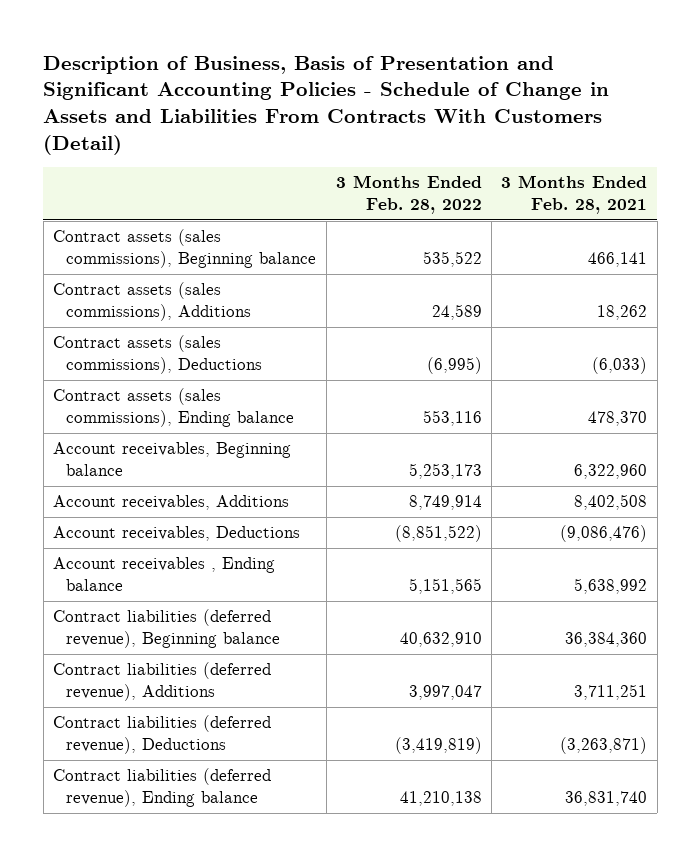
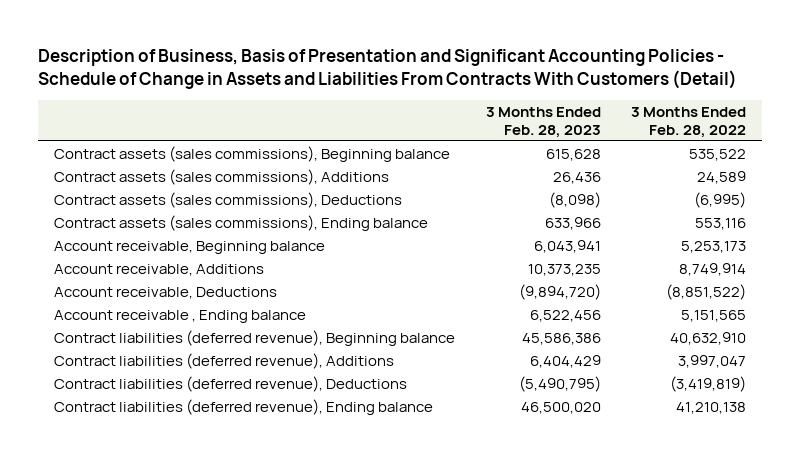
- | 3 Months Ended Feb. 28, 2022 | 3 Months Ended Feb. 28, 2021
+ | 3 Months Ended Feb. 28, 2023 | 3 Months Ended Feb. 28, 2022
- Account receivables, Beginning balance | 5,253,173 | 6,322,960
- Account receivables, Additions | 8,749,914 | 8,402,508
- Account receivables, Deductions | (8,851,522) | (9,086,476)
- Account receivables , Ending balance | 5,151,565 | 5,638,992
+ Account receivable, Beginning balance | 6,043,941 | 5,253,173
+ Account receivable, Additions | 10,373,235 | 8,749,914
+ Account receivable, Deductions | (9,894,720) | (8,851,522)
+ Account receivable , Ending balance | 6,522,456 | 5,151,565

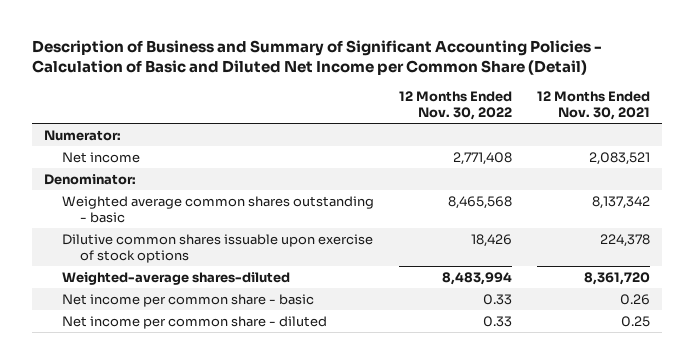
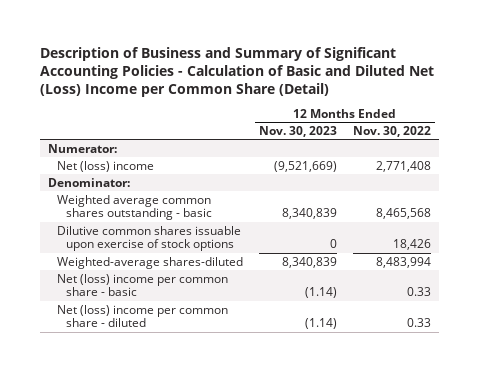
- Description of Business and Summary of Significant Accounting Policies - Calculation of Basic and Diluted Net Income per Common Share (Detail)
+ Description of Business and Summary of Significant Accounting Policies - Calculation of Basic and Diluted Net (Loss) Income per Common Share (Detail)
- | 12 Months Ended Nov. 30, 2022 | 12 Months Ended Nov. 30, 2021
+ | 12 Months Ended Nov. 30, 2023 | 12 Months Ended Nov. 30, 2022
- Net income | 2,771,408 | 2,083,521
+ Net (loss) income | (9,521,669) | 2,771,408
- Net income per common share - basic | 0.33 | 0.26
- Net income per common share - diluted | 0.33 | 0.25
+ Net (loss) income per common share - basic | (1.14) | 0.33
+ Net (loss) income per common share - diluted | (1.14) | 0.33

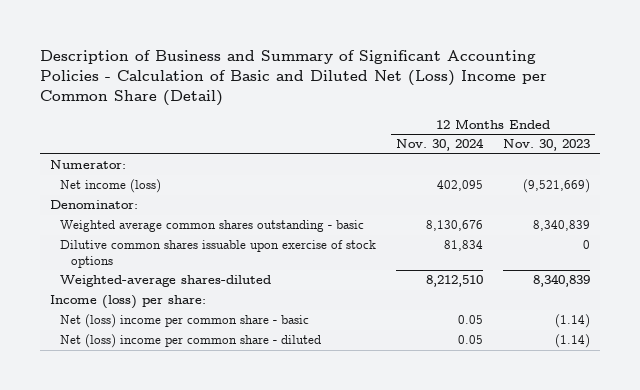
- | 12 Months Ended Nov. 30, 2023 | 12 Months Ended Nov. 30, 2022
+ | 12 Months Ended Nov. 30, 2024 | 12 Months Ended Nov. 30, 2023
- Net (loss) income | (9,521,669) | 2,771,408
+ Net income (loss) | 402,095 | (9,521,669)
+ Income (loss) per share:

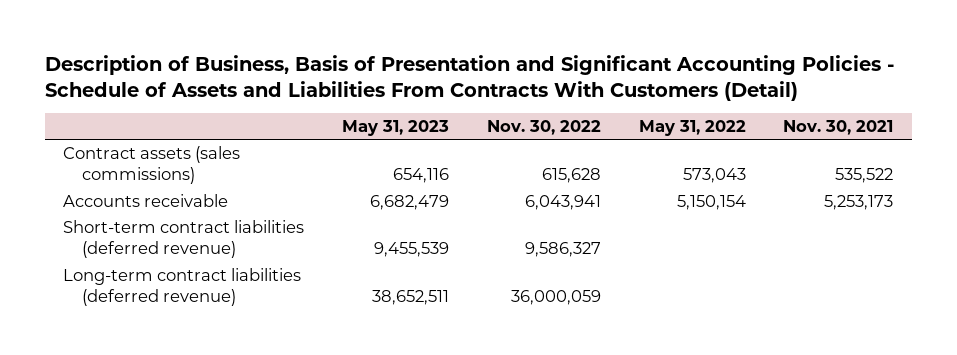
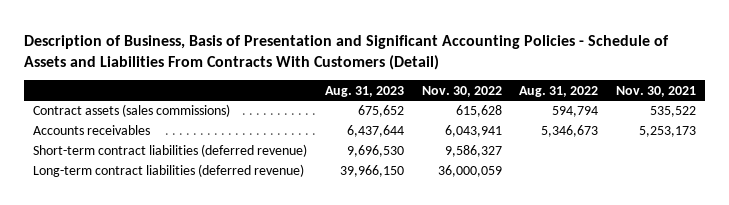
- | May 31, 2023 | Nov. 30, 2022 | May 31, 2022 | Nov. 30, 2021
+ | Aug. 31, 2023 | Nov. 30, 2022 | Aug. 31, 2022 | Nov. 30, 2021
- Accounts receivable | 6,682,479 | 6,043,941 | 5,150,154 | 5,253,173
+ Accounts receivables | 6,437,644 | 6,043,941 | 5,346,673 | 5,253,173

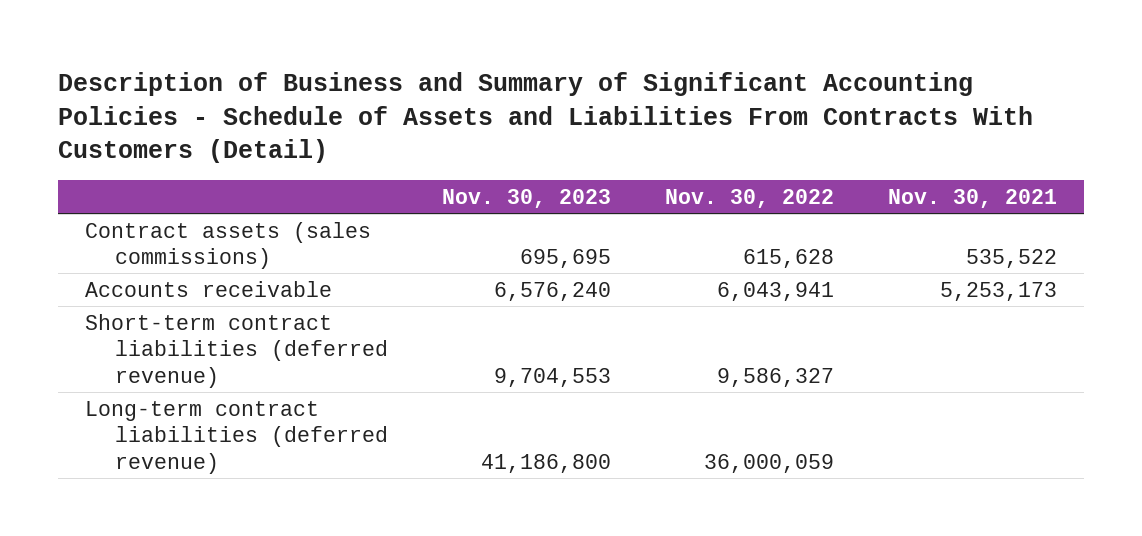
- Description of Business, Basis of Presentation and Significant Accounting Policies - Schedule of Assets and Liabilities From Contracts With Customers (Detail)
+ Description of Business and Summary of Significant Accounting Policies - Schedule of Assets and Liabilities From Contracts With Customers (Detail)
- | Aug. 31, 2023 | Nov. 30, 2022 | Aug. 31, 2022 | Nov. 30, 2021
+ | Nov. 30, 2023 | Nov. 30, 2022 | Nov. 30, 2021
- Accounts receivables | 6,437,644 | 6,043,941 | 5,346,673 | 5,253,173
+ Accounts receivable | 6,576,240 | 6,043,941 | 5,253,173

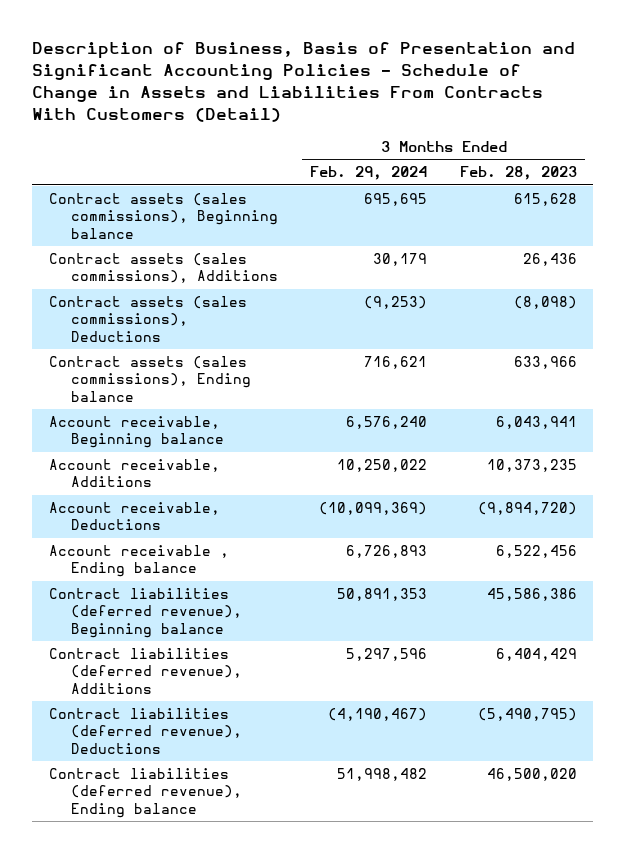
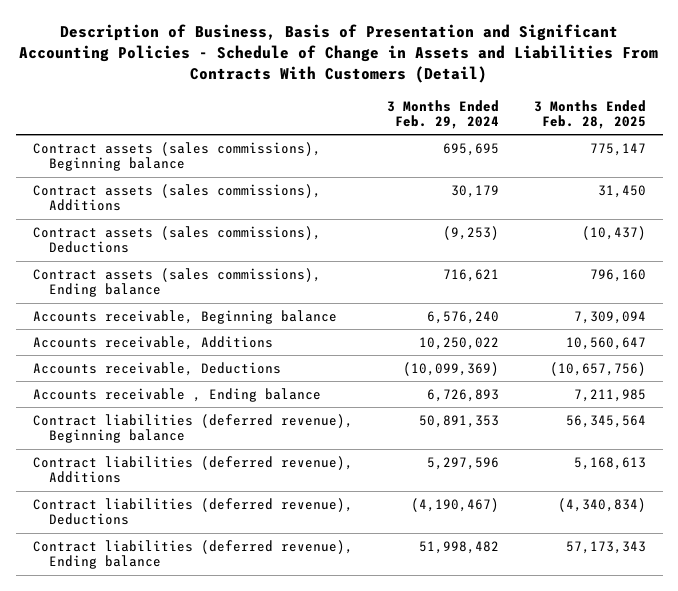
- | 3 Months Ended Feb. 29, 2024 | 3 Months Ended Feb. 28, 2023
+ | 3 Months Ended Feb. 29, 2024 | 3 Months Ended Feb. 28, 2025
- Account receivable, Beginning balance | 6,576,240 | 6,043,941
- Account receivable, Additions | 10,250,022 | 10,373,235
- Account receivable, Deductions | (10,099,369) | (9,894,720)
- Account receivable , Ending balance | 6,726,893 | 6,522,456
+ Accounts receivable, Beginning balance | 6,576,240 | 7,309,094
+ Accounts receivable, Additions | 10,250,022 | 10,560,647
+ Accounts receivable, Deductions | (10,099,369) | (10,657,756)
+ Accounts receivable , Ending balance | 6,726,893 | 7,211,985

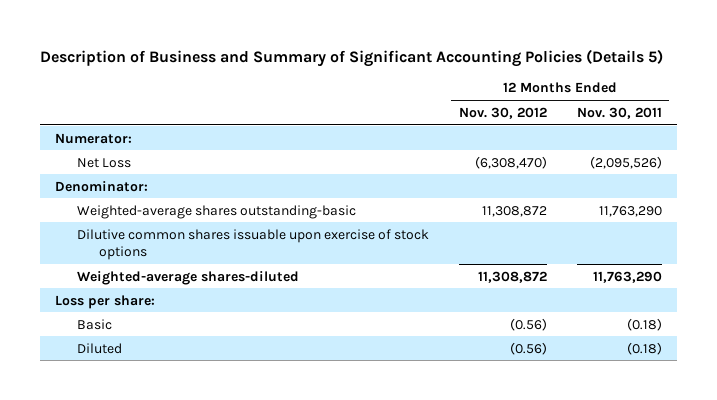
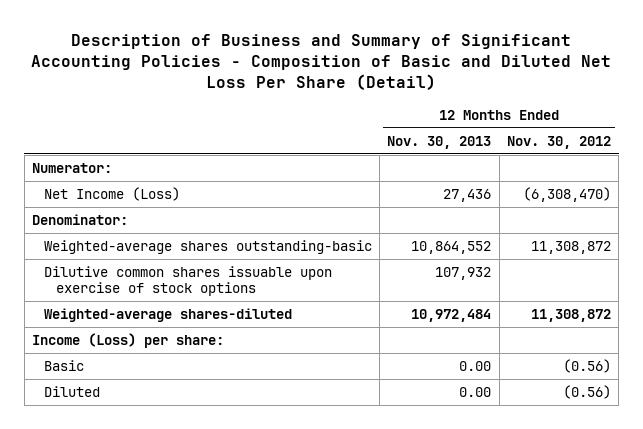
- Description of Business and Summary of Significant Accounting Policies (Details 5)
+ Description of Business and Summary of Significant Accounting Policies - Composition of Basic and Diluted Net Loss Per Share (Detail)
- | 12 Months Ended Nov. 30, 2012 | 12 Months Ended Nov. 30, 2011
+ | 12 Months Ended Nov. 30, 2013 | 12 Months Ended Nov. 30, 2012
- Net Loss | (6,308,470) | (2,095,526)
+ Net Income (Loss) | 27,436 | (6,308,470)
- Loss per share:
+ Income (Loss) per share:

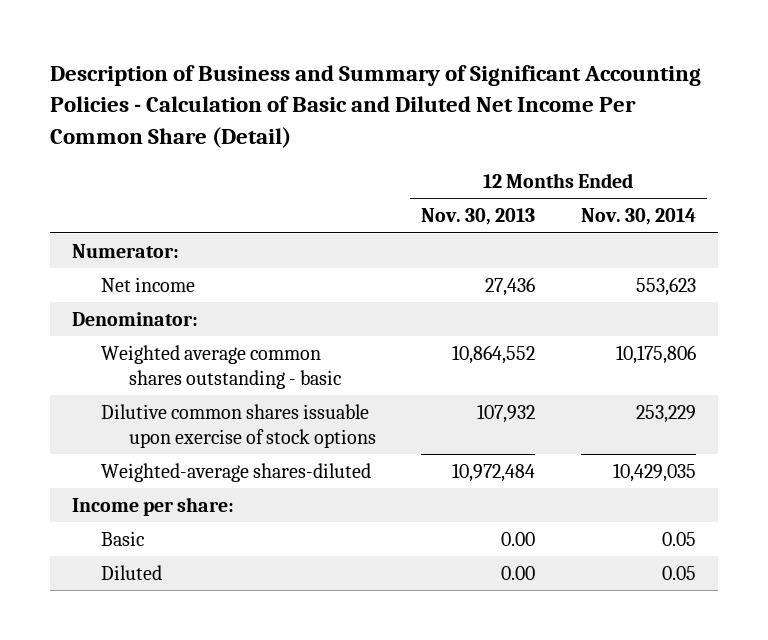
- Description of Business and Summary of Significant Accounting Policies - Composition of Basic and Diluted Net Loss Per Share (Detail)
+ Description of Business and Summary of Significant Accounting Policies - Calculation of Basic and Diluted Net Income Per Common Share (Detail)
- | 12 Months Ended Nov. 30, 2013 | 12 Months Ended Nov. 30, 2012
+ | 12 Months Ended Nov. 30, 2013 | 12 Months Ended Nov. 30, 2014
- Net Income (Loss) | 27,436 | (6,308,470)
+ Net income | 27,436 | 553,623
- Weighted-average shares outstanding-basic | 10,864,552 | 11,308,872
+ Weighted average common shares outstanding - basic | 10,864,552 | 10,175,806
- Income (Loss) per share:
+ Income per share:

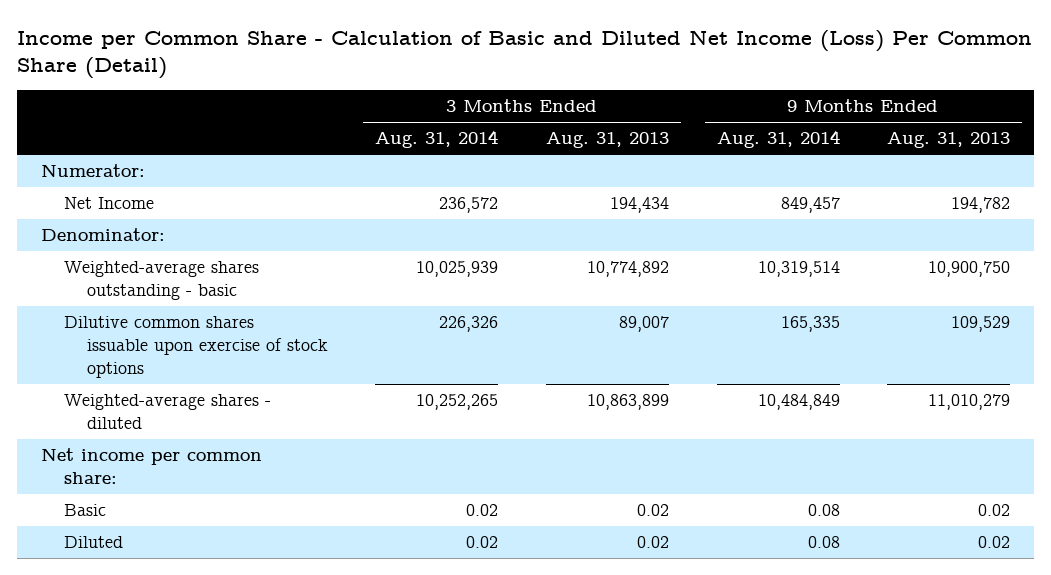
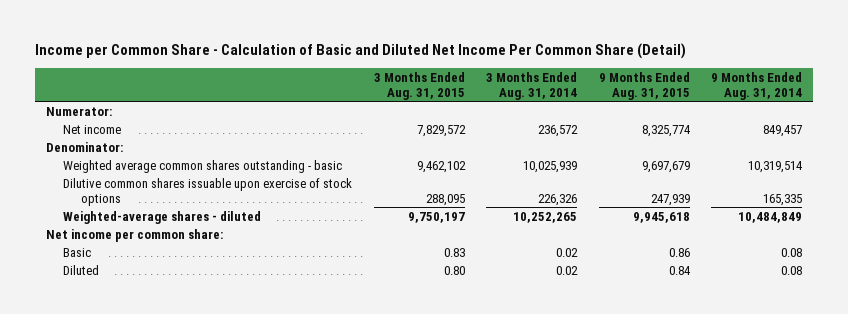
- Income per Common Share - Calculation of Basic and Diluted Net Income (Loss) Per Common Share (Detail)
+ Income per Common Share - Calculation of Basic and Diluted Net Income Per Common Share (Detail)
- | 3 Months Ended Aug. 31, 2014 | 3 Months Ended Aug. 31, 2013 | 9 Months Ended Aug. 31, 2014 | 9 Months Ended Aug. 31, 2013
+ | 3 Months Ended Aug. 31, 2015 | 3 Months Ended Aug. 31, 2014 | 9 Months Ended Aug. 31, 2015 | 9 Months Ended Aug. 31, 2014
- Net Income | 236,572 | 194,434 | 849,457 | 194,782
+ Net income | 7,829,572 | 236,572 | 8,325,774 | 849,457
- Weighted-average shares outstanding - basic | 10,025,939 | 10,774,892 | 10,319,514 | 10,900,750
+ Weighted average common shares outstanding - basic | 9,462,102 | 10,025,939 | 9,697,679 | 10,319,514

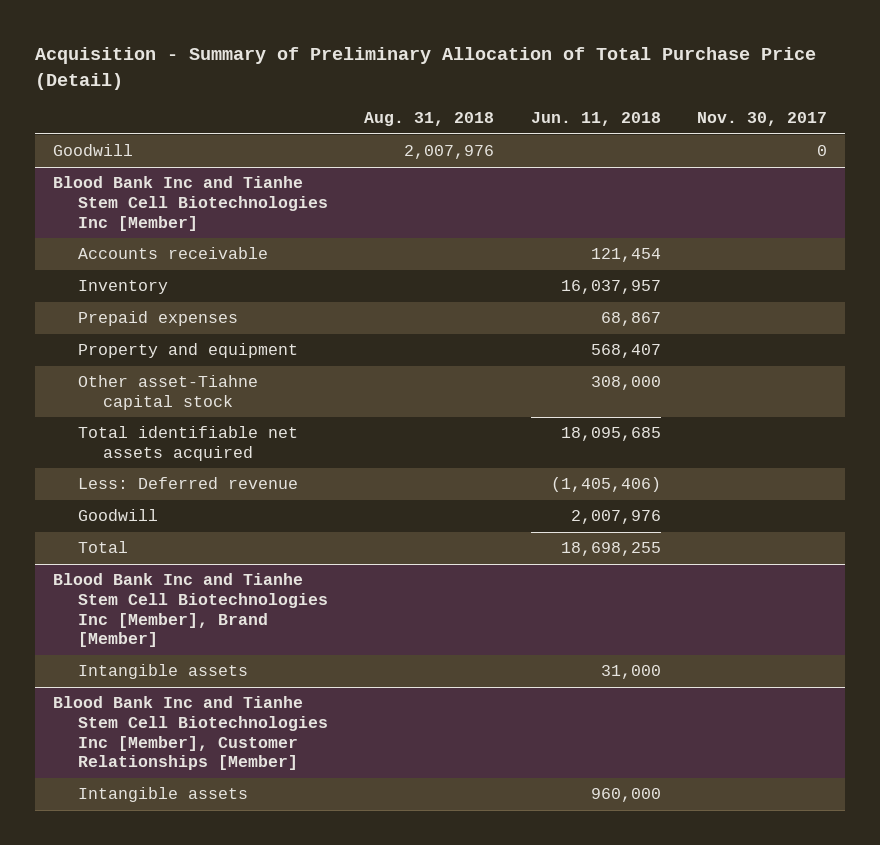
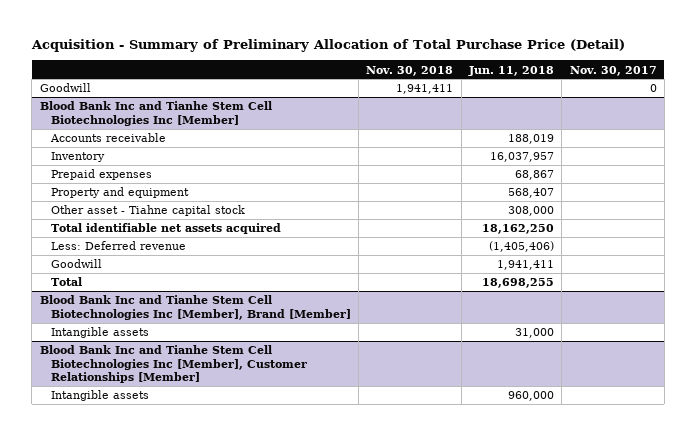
- | Aug. 31, 2018 | Jun. 11, 2018 | Nov. 30, 2017
+ | Nov. 30, 2018 | Jun. 11, 2018 | Nov. 30, 2017
@ Blood Bank Inc and Tianhe Stem Cell Biotechnologies Inc [Member]
- Accounts receivable | | 121,454 |
+ Accounts receivable | | 188,019 |
- Other asset-Tiahne capital stock | | 308,000 |
- Total identifiable net assets acquired | | 18,095,685 |
+ Other asset - Tiahne capital stock | | 308,000 |
+ Total identifiable net assets acquired | | 18,162,250 |
- Goodwill | | 2,007,976 |
+ Goodwill | | 1,941,411 |

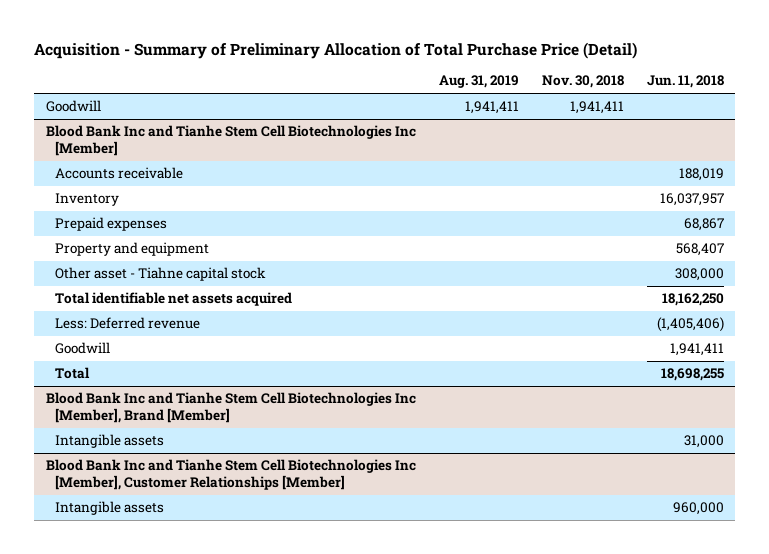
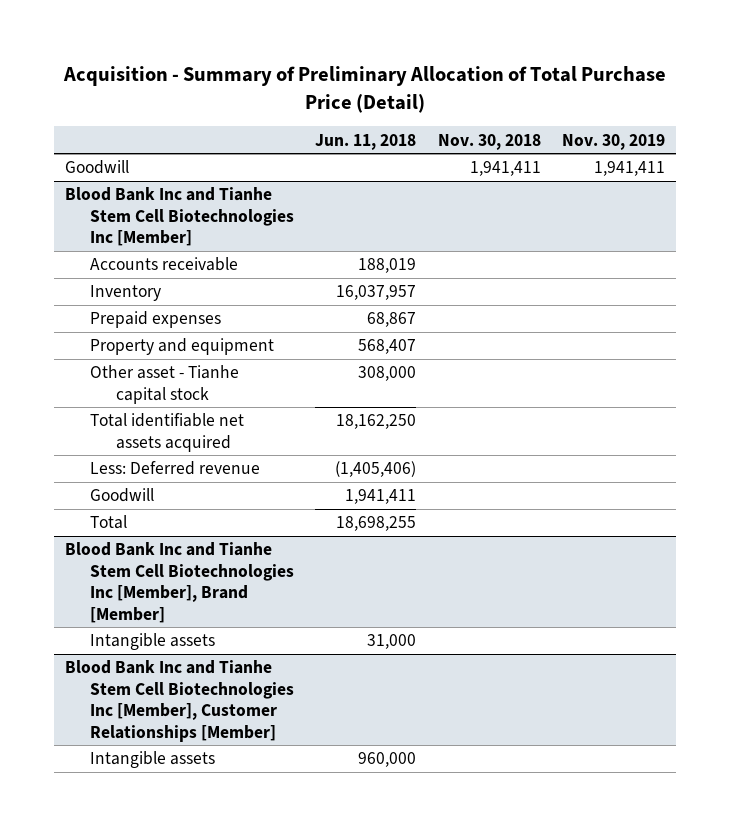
- | Aug. 31, 2019 | Nov. 30, 2018 | Jun. 11, 2018
+ | Jun. 11, 2018 | Nov. 30, 2018 | Nov. 30, 2019
@ Blood Bank Inc and Tianhe Stem Cell Biotechnologies Inc [Member]
- Other asset - Tiahne capital stock | | | 308,000
+ Other asset - Tianhe capital stock | 308,000 | |

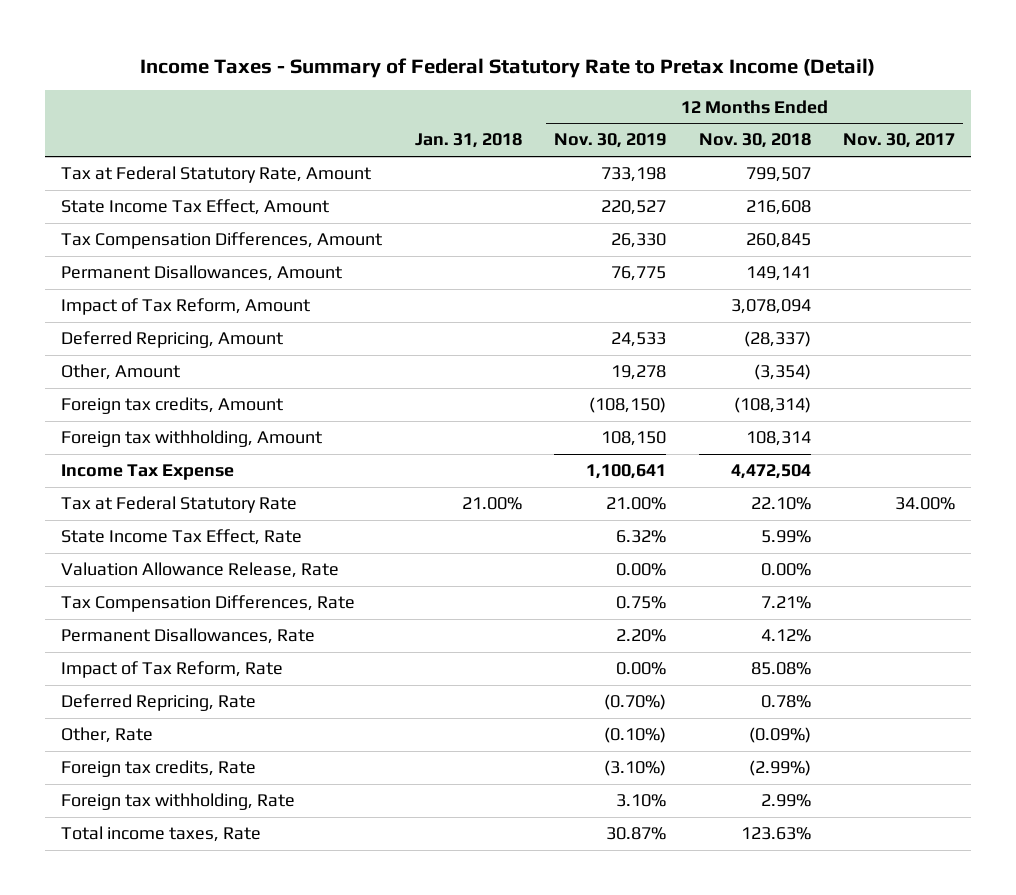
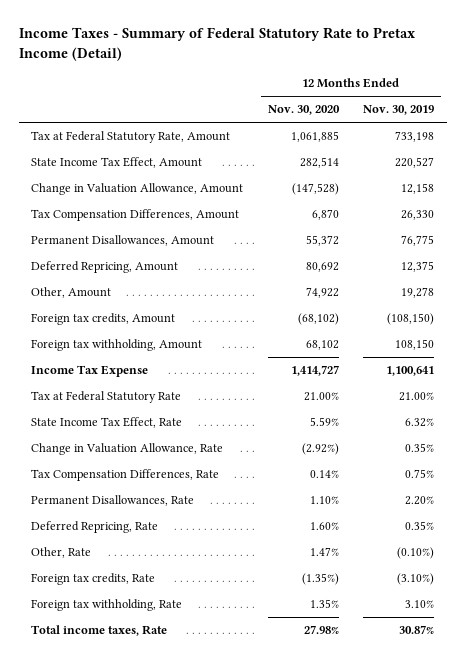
- | Jan. 31, 2018 | 12 Months Ended Nov. 30, 2019 | 12 Months Ended Nov. 30, 2018 | 12 Months Ended Nov. 30, 2017
+ | 12 Months Ended Nov. 30, 2020 | 12 Months Ended Nov. 30, 2019
+ Change in Valuation Allowance, Amount | (147,528) | 12,158
- Impact of Tax Reform, Amount | | | 3,078,094 |
- Deferred Repricing, Amount | | 24,533 | (28,337) |
+ Deferred Repricing, Amount | 80,692 | 12,375
- Valuation Allowance Release, Rate | | 0.00% | 0.00% |
+ Change in Valuation Allowance, Rate | (2.92%) | 0.35%
- Impact of Tax Reform, Rate | | 0.00% | 85.08% |
- Deferred Repricing, Rate | | (0.70%) | 0.78% |
+ Deferred Repricing, Rate | 1.60% | 0.35%

